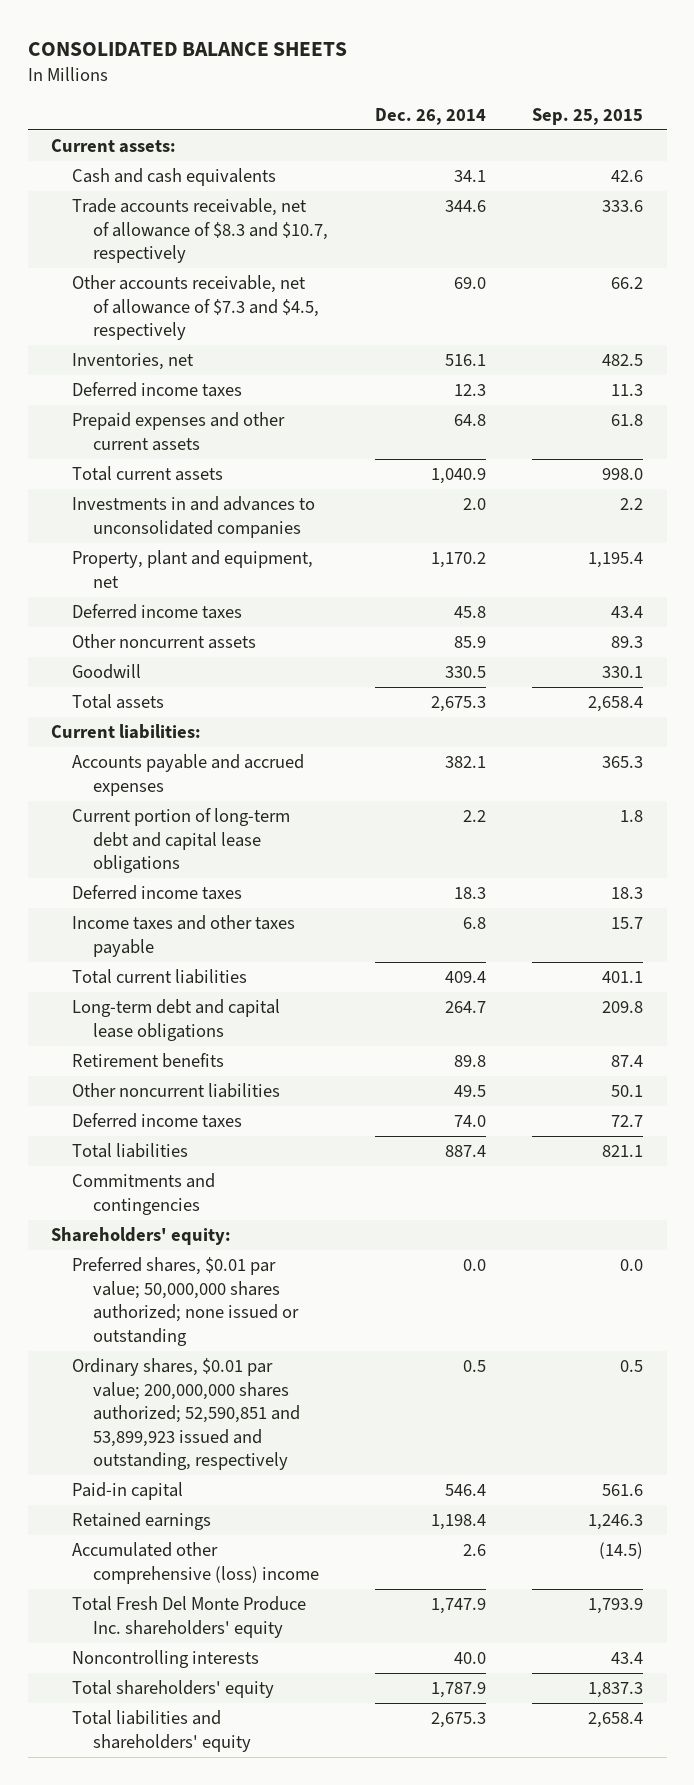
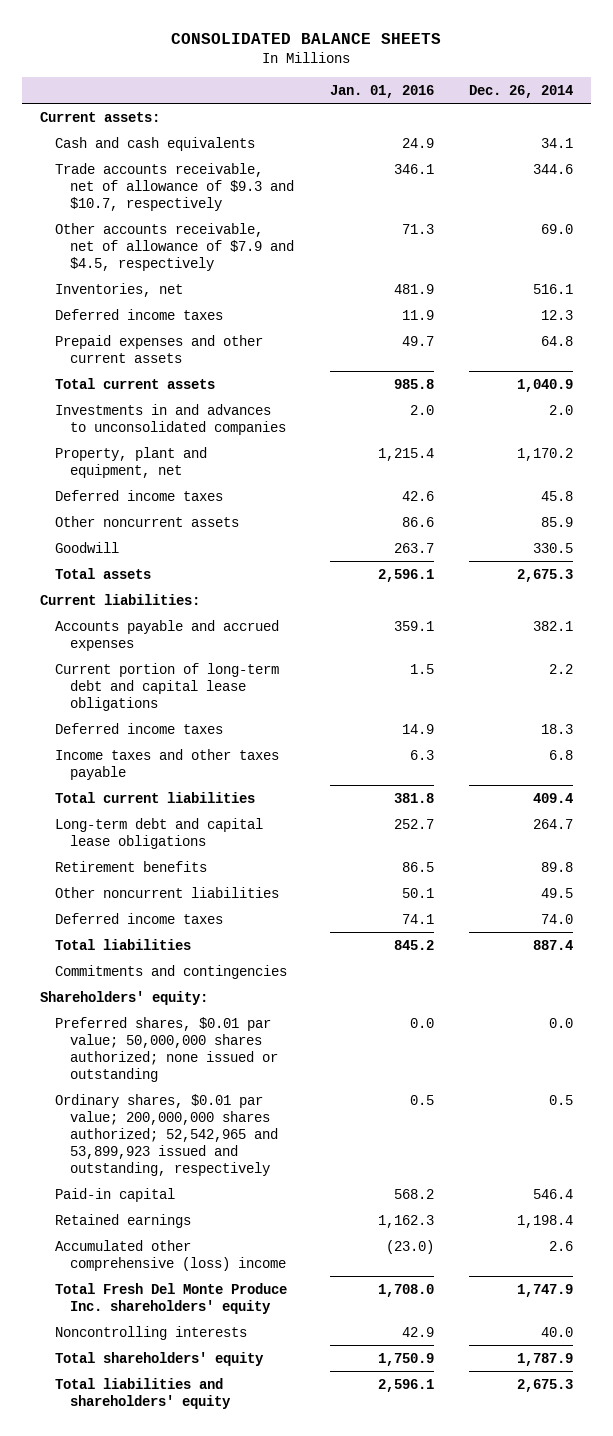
- | Dec. 26, 2014 | Sep. 25, 2015
+ | Jan. 01, 2016 | Dec. 26, 2014
- Trade accounts receivable, net of allowance of $8.3 and $10.7, respectively | 344.6 | 333.6
- Other accounts receivable, net of allowance of $7.3 and $4.5, respectively | 69.0 | 66.2
+ Trade accounts receivable, net of allowance of $9.3 and $10.7, respectively | 346.1 | 344.6
+ Other accounts receivable, net of allowance of $7.9 and $4.5, respectively | 71.3 | 69.0
- Ordinary shares, $0.01 par value; 200,000,000 shares authorized; 52,590,851 and 53,899,923 issued and outstanding, respectively | 0.5 | 0.5
+ Ordinary shares, $0.01 par value; 200,000,000 shares authorized; 52,542,965 and 53,899,923 issued and outstanding, respectively | 0.5 | 0.5

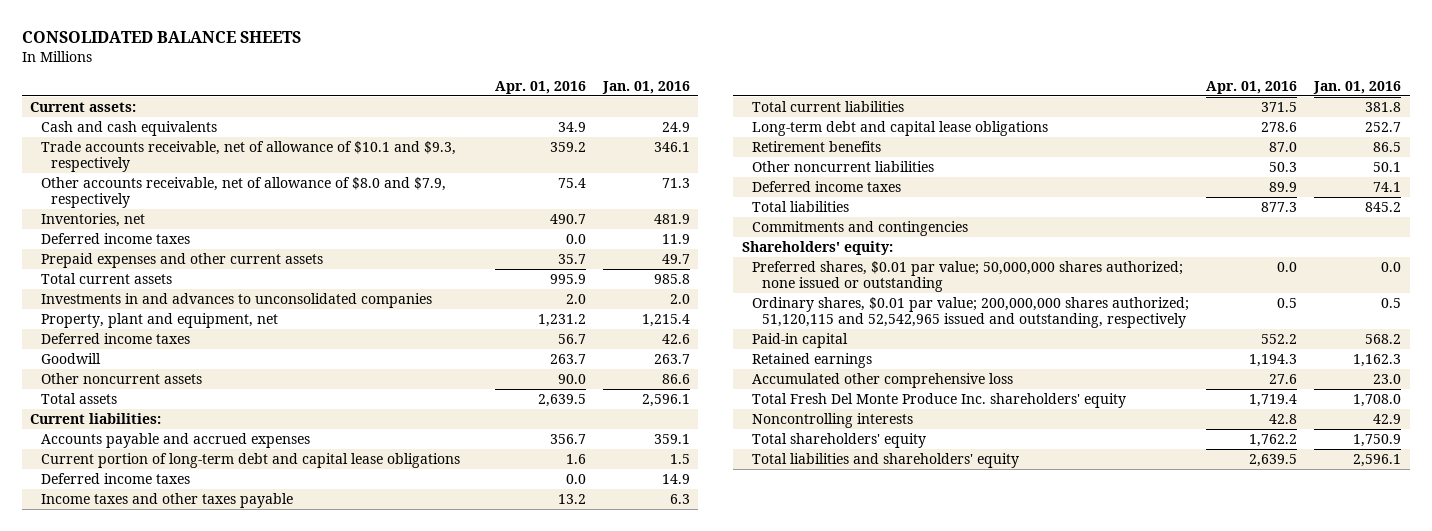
- | Jan. 01, 2016 | Dec. 26, 2014
+ | Apr. 01, 2016 | Jan. 01, 2016
- Trade accounts receivable, net of allowance of $9.3 and $10.7, respectively | 346.1 | 344.6
- Other accounts receivable, net of allowance of $7.9 and $4.5, respectively | 71.3 | 69.0
+ Trade accounts receivable, net of allowance of $10.1 and $9.3, respectively | 359.2 | 346.1
+ Other accounts receivable, net of allowance of $8.0 and $7.9, respectively | 75.4 | 71.3
moved down: Other noncurrent assets | 90.0 | 86.6
- Ordinary shares, $0.01 par value; 200,000,000 shares authorized; 52,542,965 and 53,899,923 issued and outstanding, respectively | 0.5 | 0.5
+ Ordinary shares, $0.01 par value; 200,000,000 shares authorized; 51,120,115 and 52,542,965 issued and outstanding, respectively | 0.5 | 0.5
- Accumulated other comprehensive (loss) income | (23.0) | 2.6
+ Accumulated other comprehensive loss | 27.6 | 23.0

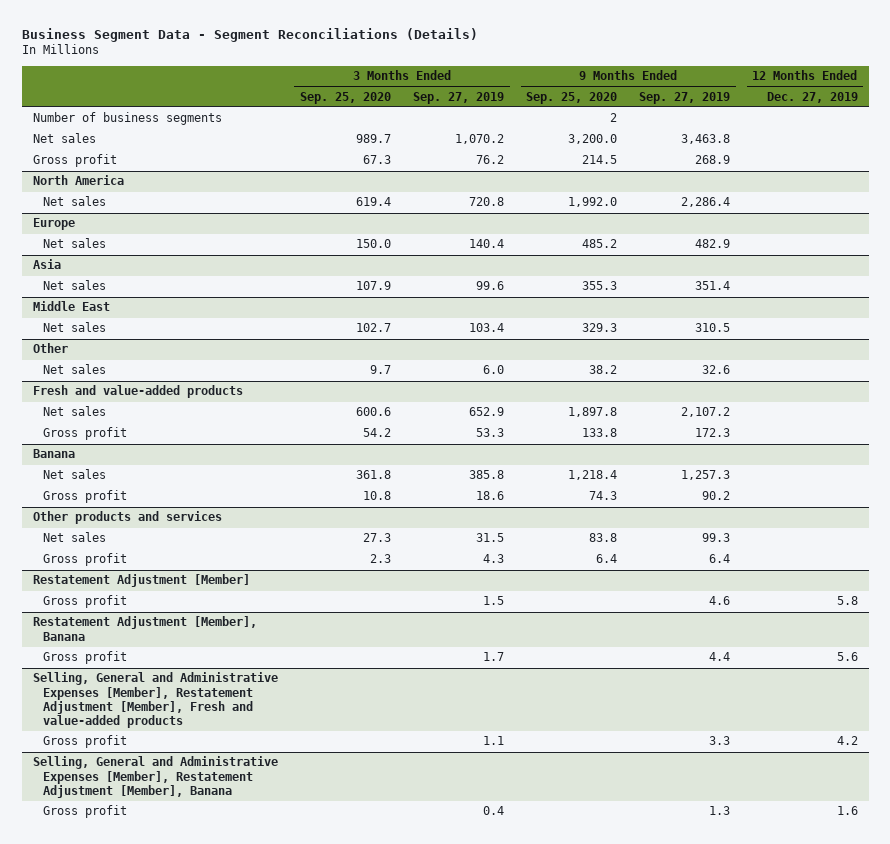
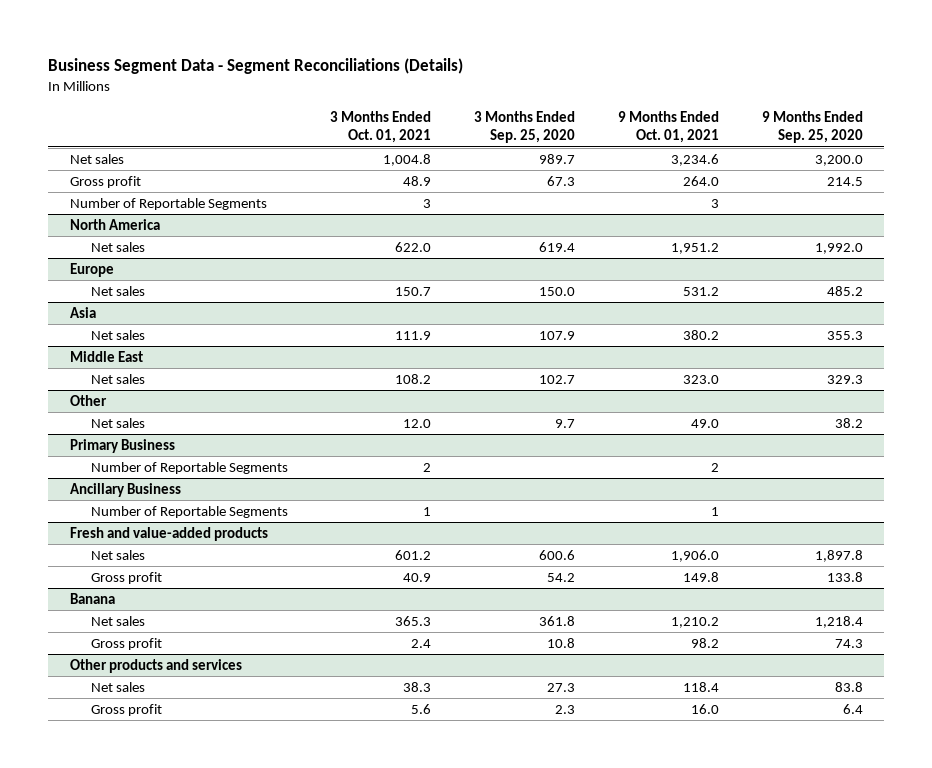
- | 3 Months Ended Sep. 25, 2020 | 3 Months Ended Sep. 27, 2019 | 9 Months Ended Sep. 25, 2020 | 9 Months Ended Sep. 27, 2019 | 12 Months Ended Dec. 27, 2019
+ | 3 Months Ended Oct. 01, 2021 | 3 Months Ended Sep. 25, 2020 | 9 Months Ended Oct. 01, 2021 | 9 Months Ended Sep. 25, 2020
- Number of business segments | | | 2 | |
+ Number of Reportable Segments | 3 | | 3 |
+ Primary Business
+ Number of Reportable Segments | 2 | | 2 |
+ Ancillary Business
+ Number of Reportable Segments | 1 | | 1 |
- Restatement Adjustment [Member]
- Gross profit | | 1.5 | | 4.6 | 5.8
- Restatement Adjustment [Member], Banana
- Gross profit | | 1.7 | | 4.4 | 5.6
- Selling, General and Administrative Expenses [Member], Restatement Adjustment [Member], Fresh and value-added products
- Gross profit | | 1.1 | | 3.3 | 4.2
- Selling, General and Administrative Expenses [Member], Restatement Adjustment [Member], Banana
- Gross profit | | 0.4 | | 1.3 | 1.6

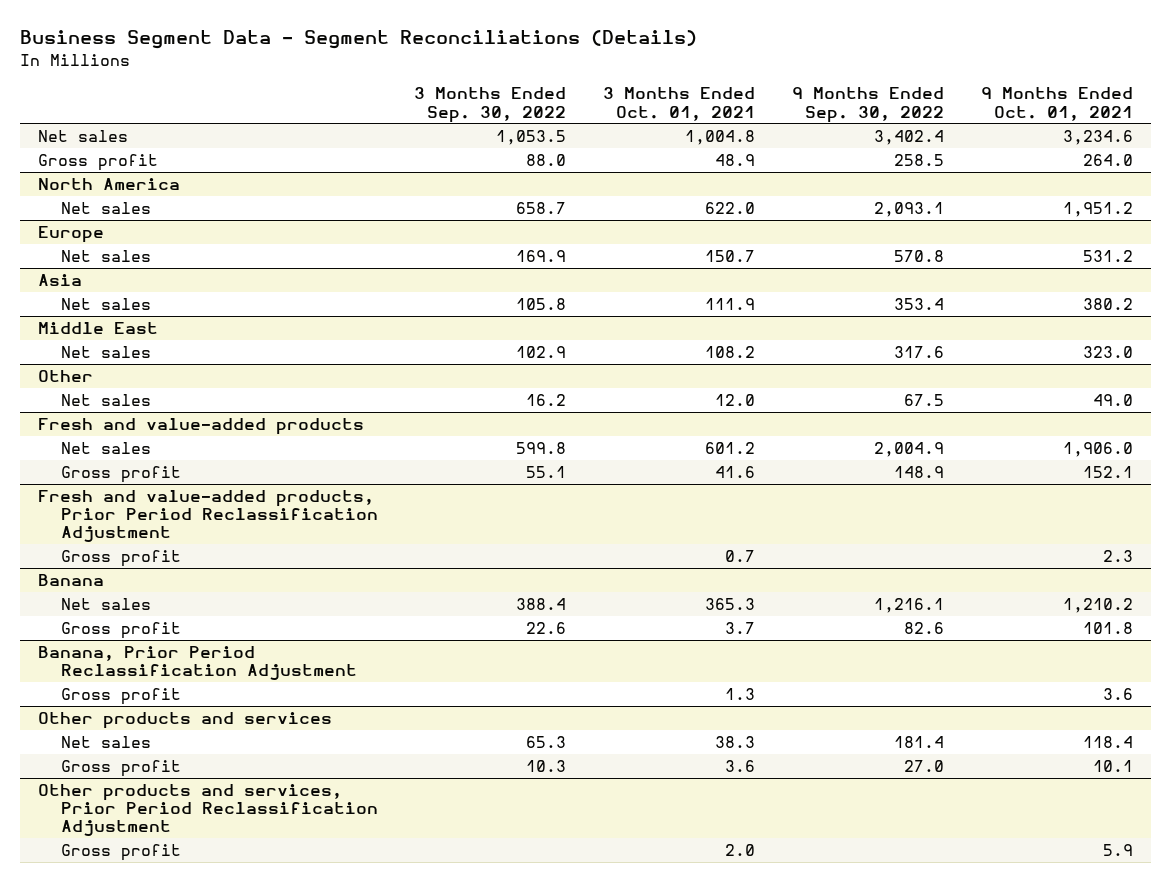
- | 3 Months Ended Oct. 01, 2021 | 3 Months Ended Sep. 25, 2020 | 9 Months Ended Oct. 01, 2021 | 9 Months Ended Sep. 25, 2020
+ | 3 Months Ended Sep. 30, 2022 | 3 Months Ended Oct. 01, 2021 | 9 Months Ended Sep. 30, 2022 | 9 Months Ended Oct. 01, 2021
- Number of Reportable Segments | 3 | | 3 |
- Primary Business
- Number of Reportable Segments | 2 | | 2 |
- Ancillary Business
- Number of Reportable Segments | 1 | | 1 |
@ Fresh and value-added products
- Gross profit | 40.9 | 54.2 | 149.8 | 133.8
+ Gross profit | 55.1 | 41.6 | 148.9 | 152.1
+ Fresh and value-added products, Prior Period Reclassification Adjustment
+ Gross profit | | 0.7 | | 2.3
@ Banana
- Gross profit | 2.4 | 10.8 | 98.2 | 74.3
+ Gross profit | 22.6 | 3.7 | 82.6 | 101.8
+ Banana, Prior Period Reclassification Adjustment
+ Gross profit | | 1.3 | | 3.6
@ Other products and services
- Gross profit | 5.6 | 2.3 | 16.0 | 6.4
+ Gross profit | 10.3 | 3.6 | 27.0 | 10.1
+ Other products and services, Prior Period Reclassification Adjustment
+ Gross profit | | 2.0 | | 5.9

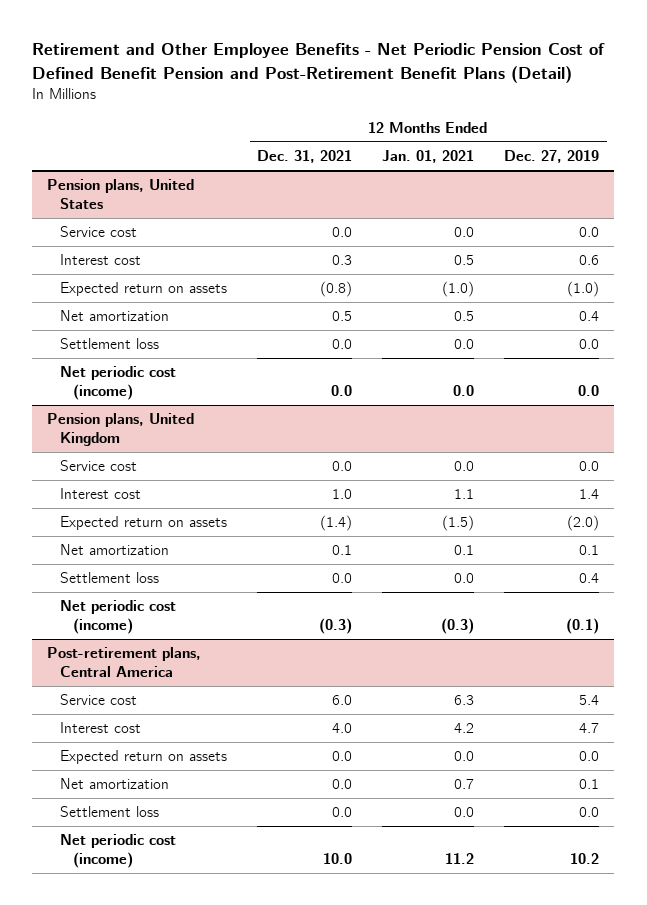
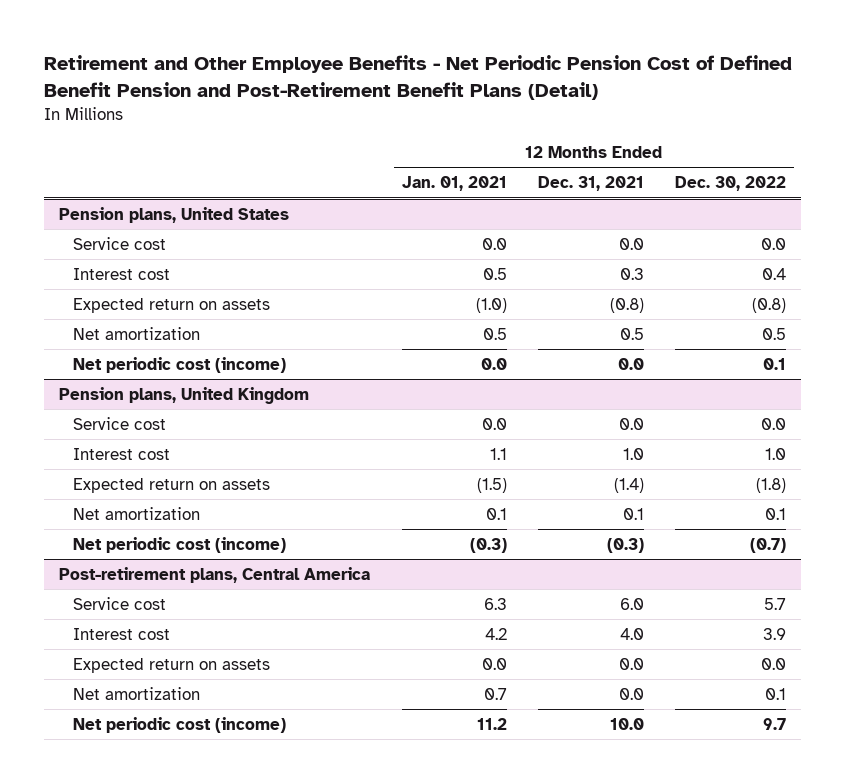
- | 12 Months Ended Dec. 31, 2021 | 12 Months Ended Jan. 01, 2021 | 12 Months Ended Dec. 27, 2019
+ | 12 Months Ended Jan. 01, 2021 | 12 Months Ended Dec. 31, 2021 | 12 Months Ended Dec. 30, 2022
@ Pension plans, United States
- Settlement loss | 0.0 | 0.0 | 0.0
@ Pension plans, United Kingdom
- Settlement loss | 0.0 | 0.0 | 0.4
@ Post-retirement plans, Central America
- Settlement loss | 0.0 | 0.0 | 0.0

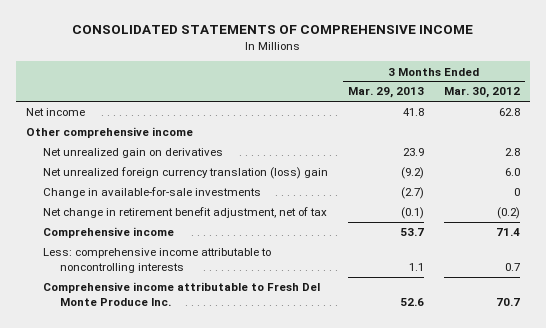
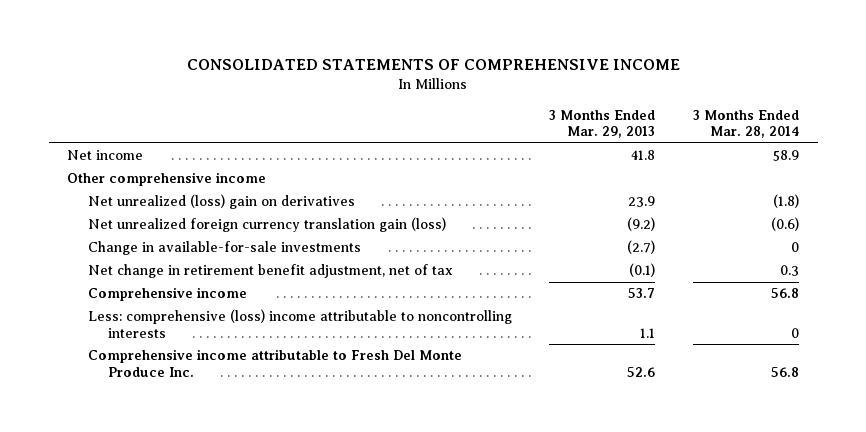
- | 3 Months Ended Mar. 29, 2013 | 3 Months Ended Mar. 30, 2012
+ | 3 Months Ended Mar. 29, 2013 | 3 Months Ended Mar. 28, 2014
- Net unrealized gain on derivatives | 23.9 | 2.8
- Net unrealized foreign currency translation (loss) gain | (9.2) | 6.0
+ Net unrealized (loss) gain on derivatives | 23.9 | (1.8)
+ Net unrealized foreign currency translation gain (loss) | (9.2) | (0.6)
- Less: comprehensive income attributable to noncontrolling interests | 1.1 | 0.7
+ Less: comprehensive (loss) income attributable to noncontrolling interests | 1.1 | 0

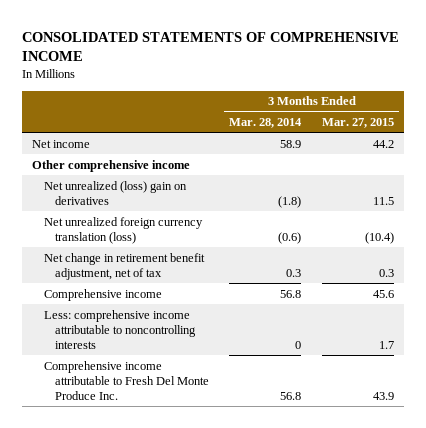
- | 3 Months Ended Mar. 29, 2013 | 3 Months Ended Mar. 28, 2014
+ | 3 Months Ended Mar. 28, 2014 | 3 Months Ended Mar. 27, 2015
- Net unrealized foreign currency translation gain (loss) | (9.2) | (0.6)
- Change in available-for-sale investments | (2.7) | 0
+ Net unrealized foreign currency translation (loss) | (0.6) | (10.4)
- Less: comprehensive (loss) income attributable to noncontrolling interests | 1.1 | 0
+ Less: comprehensive income attributable to noncontrolling interests | 0 | 1.7

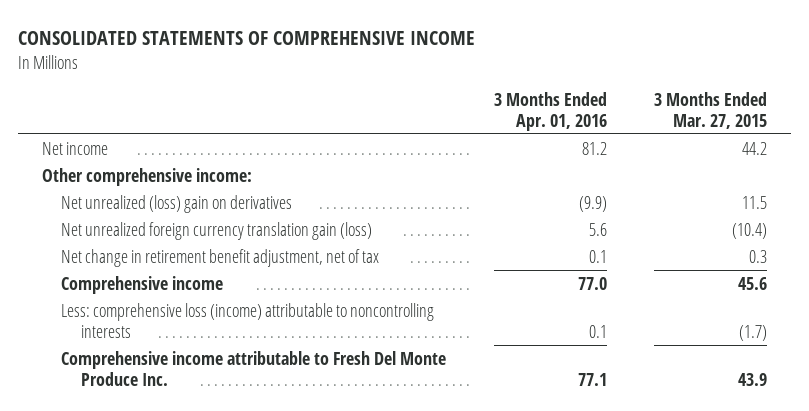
- | 3 Months Ended Mar. 28, 2014 | 3 Months Ended Mar. 27, 2015
+ | 3 Months Ended Apr. 01, 2016 | 3 Months Ended Mar. 27, 2015
- Other comprehensive income
+ Other comprehensive income:
- Net unrealized foreign currency translation (loss) | (0.6) | (10.4)
+ Net unrealized foreign currency translation gain (loss) | 5.6 | (10.4)
- Less: comprehensive income attributable to noncontrolling interests | 0 | 1.7
+ Less: comprehensive loss (income) attributable to noncontrolling interests | 0.1 | (1.7)

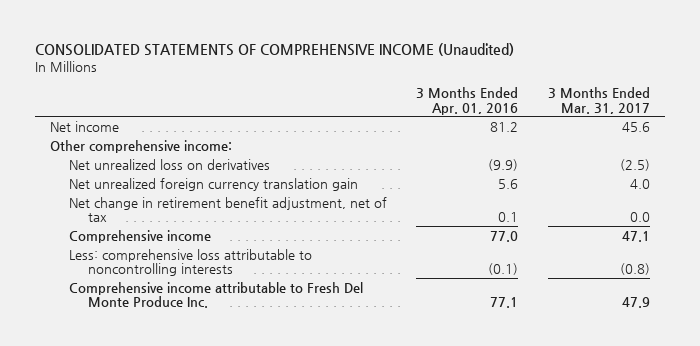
- CONSOLIDATED STATEMENTS OF COMPREHENSIVE INCOME
+ CONSOLIDATED STATEMENTS OF COMPREHENSIVE INCOME (Unaudited)
- | 3 Months Ended Apr. 01, 2016 | 3 Months Ended Mar. 27, 2015
+ | 3 Months Ended Apr. 01, 2016 | 3 Months Ended Mar. 31, 2017
- Net unrealized (loss) gain on derivatives | (9.9) | 11.5
- Net unrealized foreign currency translation gain (loss) | 5.6 | (10.4)
+ Net unrealized loss on derivatives | (9.9) | (2.5)
+ Net unrealized foreign currency translation gain | 5.6 | 4.0
- Less: comprehensive loss (income) attributable to noncontrolling interests | 0.1 | (1.7)
+ Less: comprehensive loss attributable to noncontrolling interests | (0.1) | (0.8)

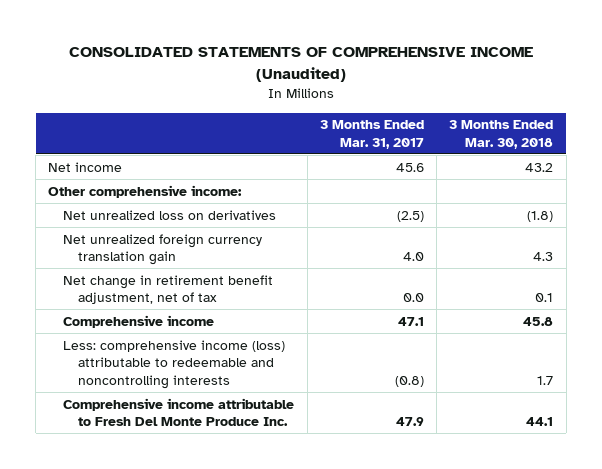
- | 3 Months Ended Apr. 01, 2016 | 3 Months Ended Mar. 31, 2017
+ | 3 Months Ended Mar. 31, 2017 | 3 Months Ended Mar. 30, 2018
- Less: comprehensive loss attributable to noncontrolling interests | (0.1) | (0.8)
+ Less: comprehensive income (loss) attributable to redeemable and noncontrolling interests | (0.8) | 1.7

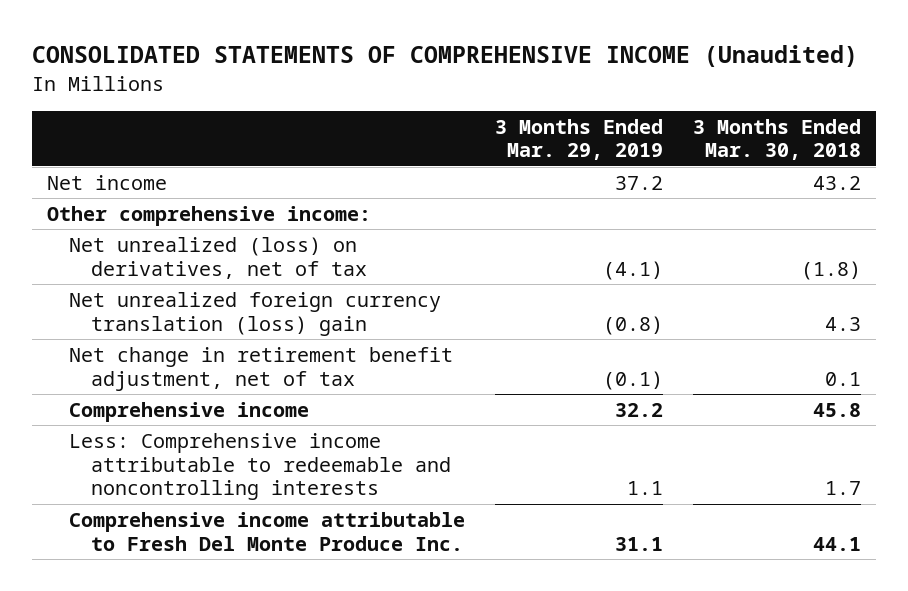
- | 3 Months Ended Mar. 31, 2017 | 3 Months Ended Mar. 30, 2018
+ | 3 Months Ended Mar. 29, 2019 | 3 Months Ended Mar. 30, 2018
- Net unrealized loss on derivatives | (2.5) | (1.8)
- Net unrealized foreign currency translation gain | 4.0 | 4.3
+ Net unrealized (loss) on derivatives, net of tax | (4.1) | (1.8)
+ Net unrealized foreign currency translation (loss) gain | (0.8) | 4.3
- Less: comprehensive income (loss) attributable to redeemable and noncontrolling interests | (0.8) | 1.7
+ Less: Comprehensive income attributable to redeemable and noncontrolling interests | 1.1 | 1.7

